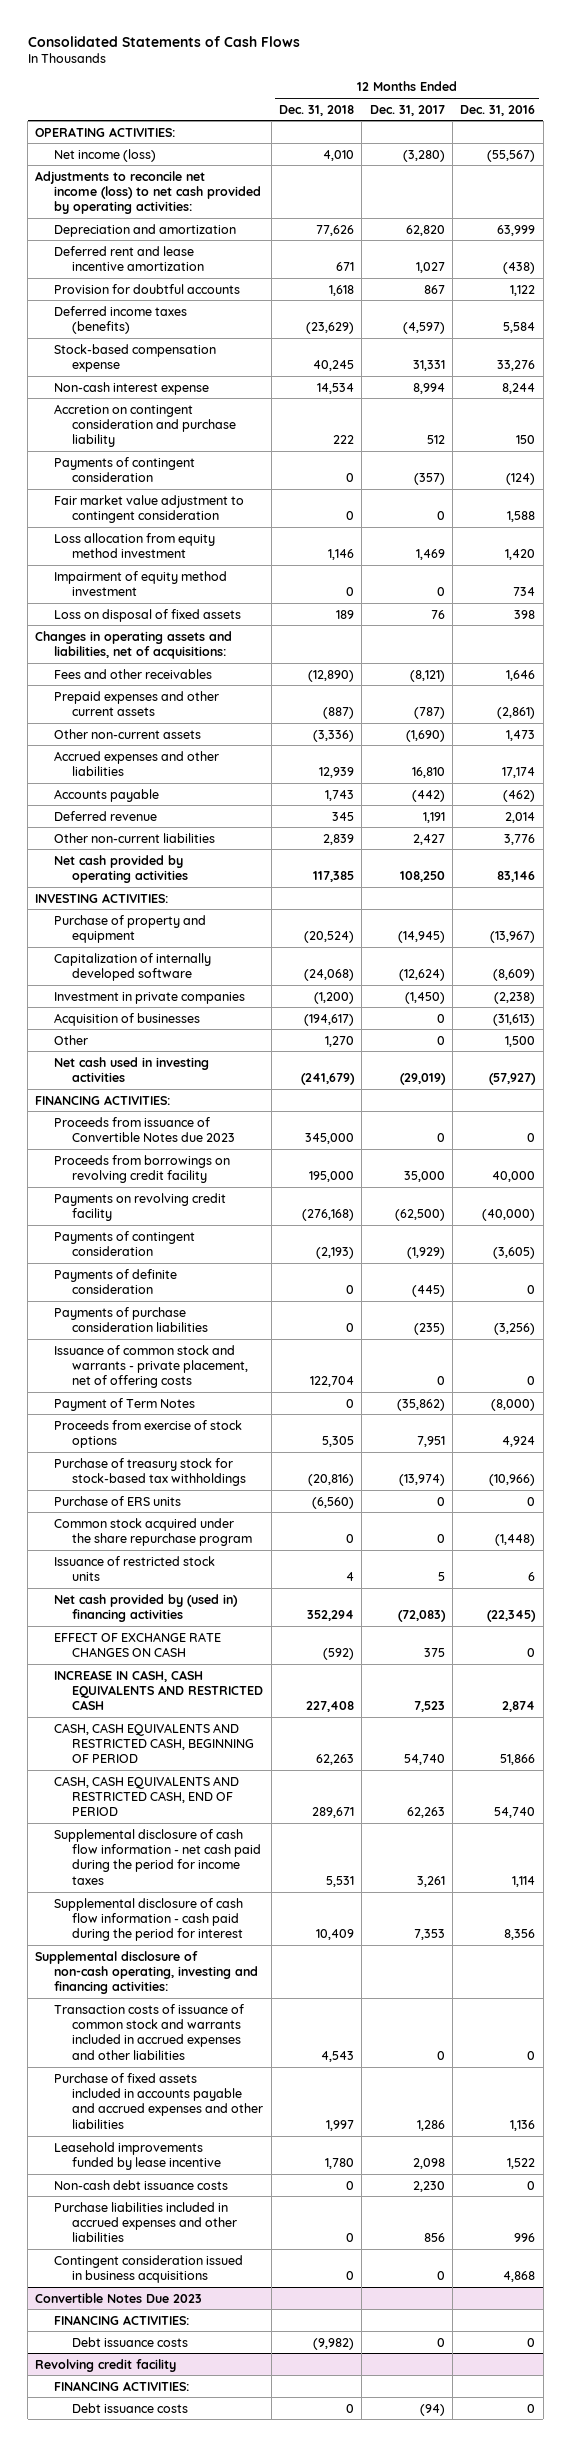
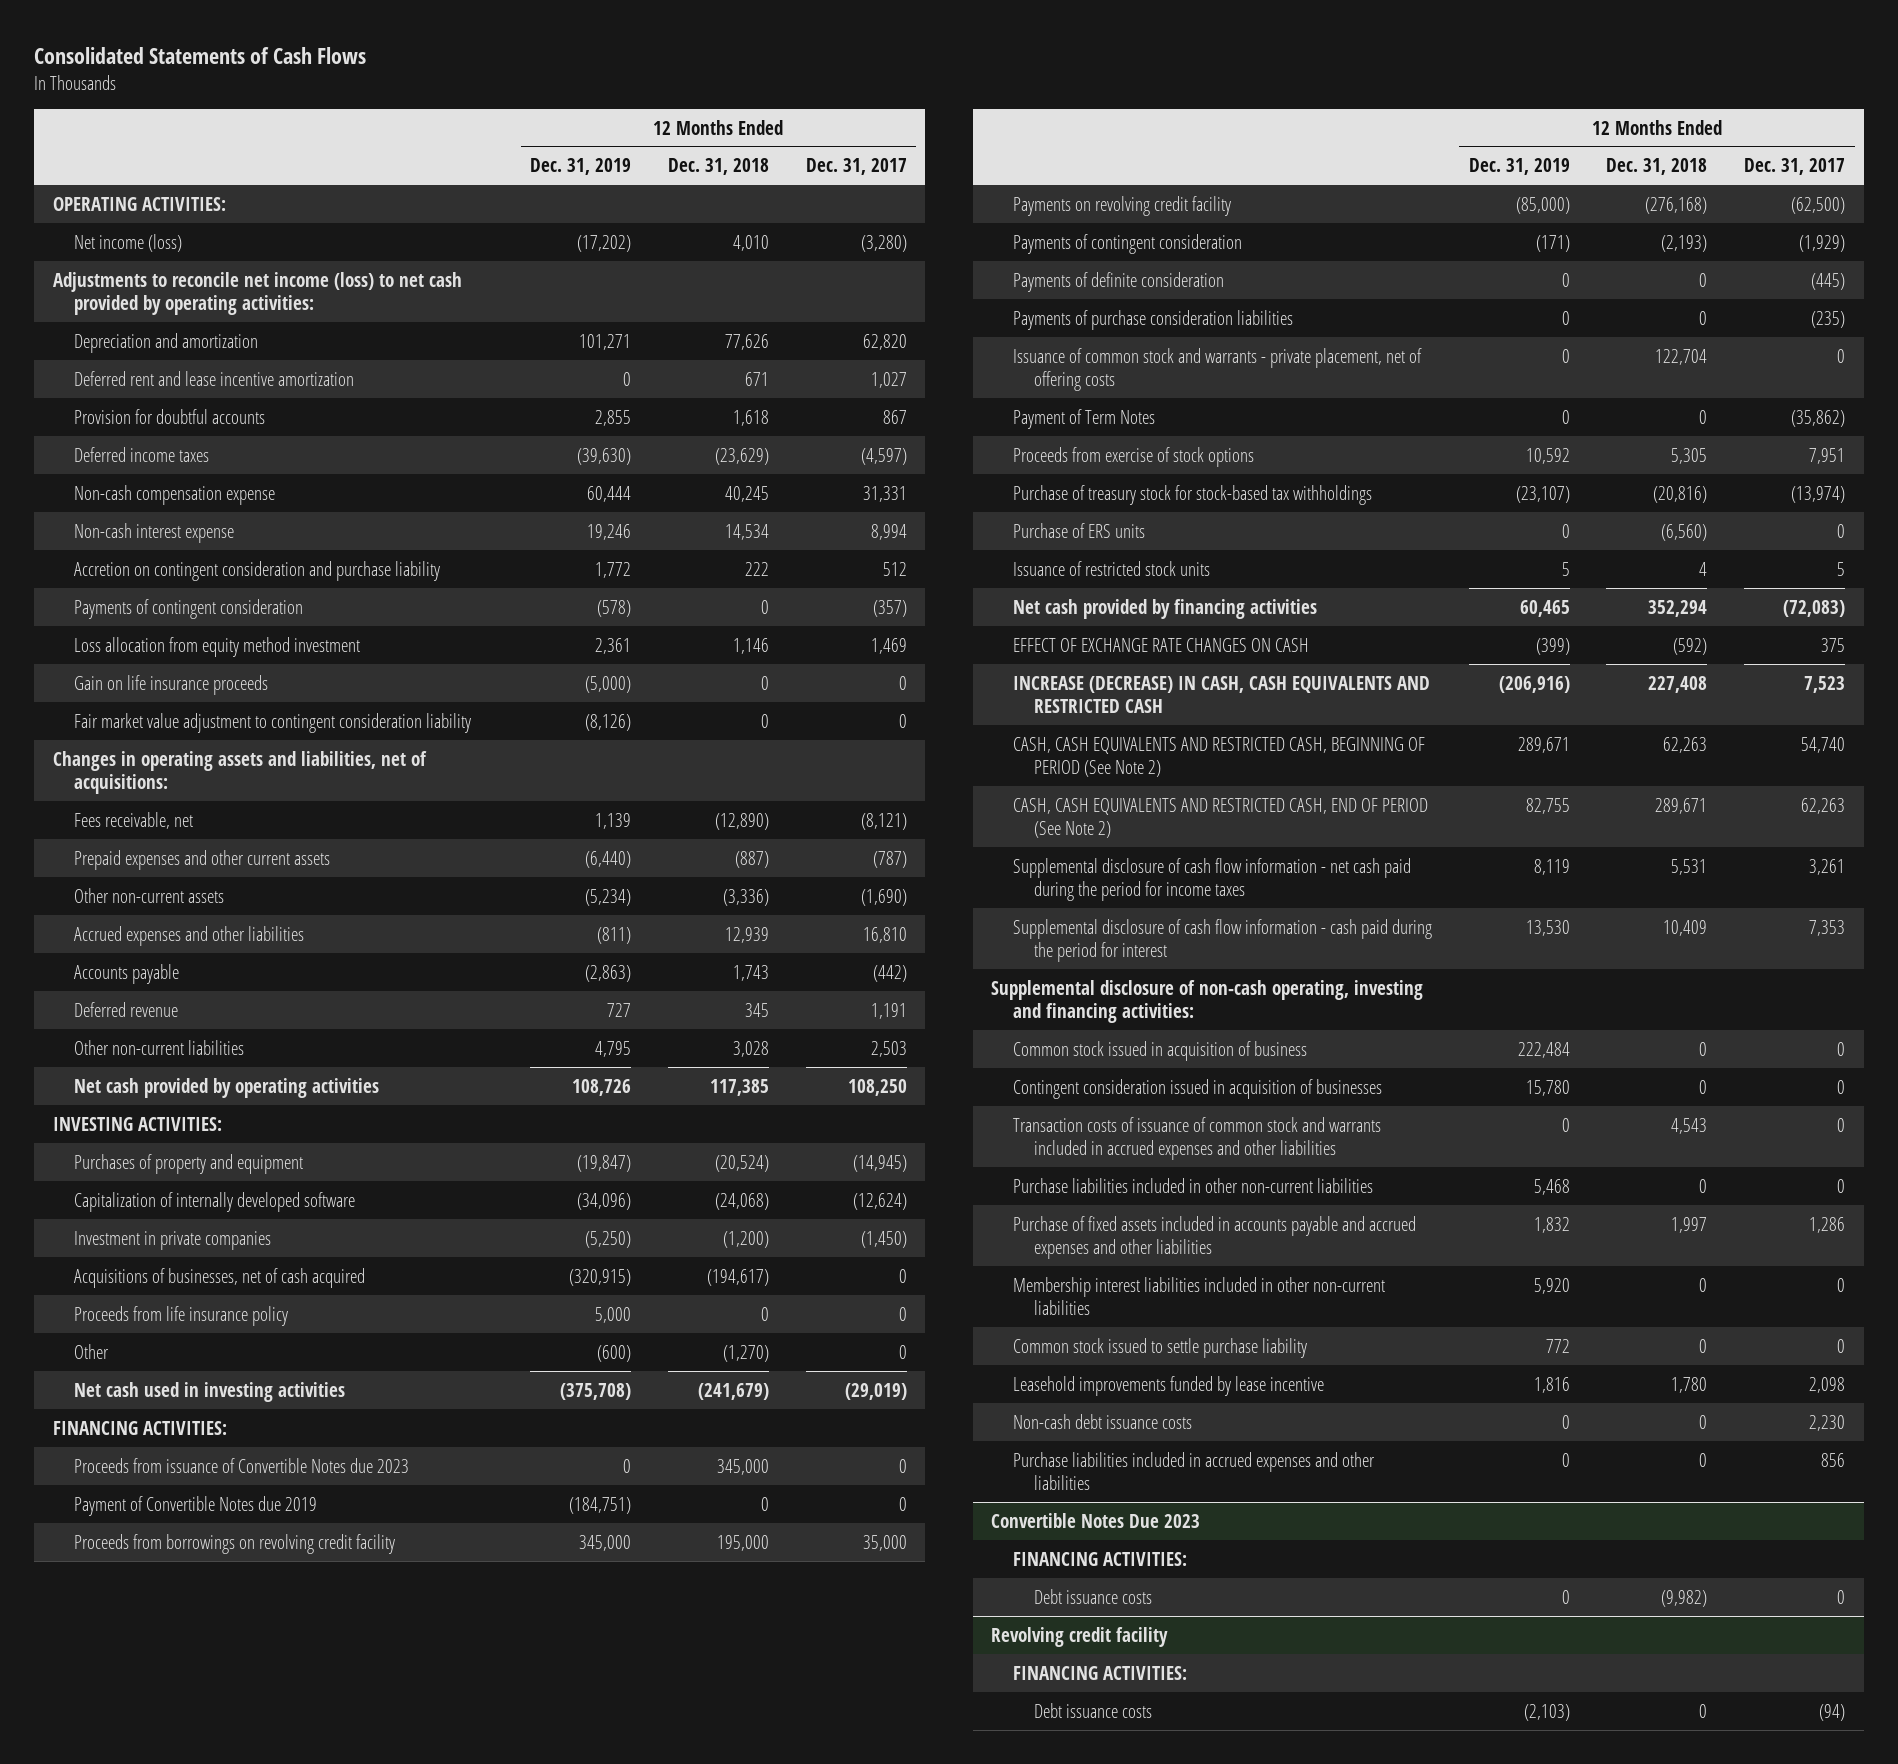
- | 12 Months Ended Dec. 31, 2018 | 12 Months Ended Dec. 31, 2017 | 12 Months Ended Dec. 31, 2016
+ | 12 Months Ended Dec. 31, 2019 | 12 Months Ended Dec. 31, 2018 | 12 Months Ended Dec. 31, 2017
- Deferred income taxes (benefits) | (23,629) | (4,597) | 5,584
- Stock-based compensation expense | 40,245 | 31,331 | 33,276
+ Deferred income taxes | (39,630) | (23,629) | (4,597)
+ Non-cash compensation expense | 60,444 | 40,245 | 31,331
- Fair market value adjustment to contingent consideration | 0 | 0 | 1,588
- Impairment of equity method investment | 0 | 0 | 734
- Loss on disposal of fixed assets | 189 | 76 | 398
+ Gain on life insurance proceeds | (5,000) | 0 | 0
+ Fair market value adjustment to contingent consideration liability | (8,126) | 0 | 0
- Fees and other receivables | (12,890) | (8,121) | 1,646
+ Fees receivable, net | 1,139 | (12,890) | (8,121)
- Other non-current liabilities | 2,839 | 2,427 | 3,776
+ Other non-current liabilities | 4,795 | 3,028 | 2,503
- Purchase of property and equipment | (20,524) | (14,945) | (13,967)
+ Purchases of property and equipment | (19,847) | (20,524) | (14,945)
- Acquisition of businesses | (194,617) | 0 | (31,613)
- Other | 1,270 | 0 | 1,500
+ Acquisitions of businesses, net of cash acquired | (320,915) | (194,617) | 0
+ Proceeds from life insurance policy | 5,000 | 0 | 0
+ Other | (600) | (1,270) | 0
+ Payment of Convertible Notes due 2019 | (184,751) | 0 | 0
- Common stock acquired under the share repurchase program | 0 | 0 | (1,448)
- Net cash provided by (used in) financing activities | 352,294 | (72,083) | (22,345)
+ Net cash provided by financing activities | 60,465 | 352,294 | (72,083)
- INCREASE IN CASH, CASH EQUIVALENTS AND RESTRICTED CASH | 227,408 | 7,523 | 2,874
- CASH, CASH EQUIVALENTS AND RESTRICTED CASH, BEGINNING OF PERIOD | 62,263 | 54,740 | 51,866
- CASH, CASH EQUIVALENTS AND RESTRICTED CASH, END OF PERIOD | 289,671 | 62,263 | 54,740
+ INCREASE (DECREASE) IN CASH, CASH EQUIVALENTS AND RESTRICTED CASH | (206,916) | 227,408 | 7,523
+ CASH, CASH EQUIVALENTS AND RESTRICTED CASH, BEGINNING OF PERIOD (See Note 2) | 289,671 | 62,263 | 54,740
+ CASH, CASH EQUIVALENTS AND RESTRICTED CASH, END OF PERIOD (See Note 2) | 82,755 | 289,671 | 62,263
+ Common stock issued in acquisition of business | 222,484 | 0 | 0
+ Contingent consideration issued in acquisition of businesses | 15,780 | 0 | 0
+ Purchase liabilities included in other non-current liabilities | 5,468 | 0 | 0
+ Membership interest liabilities included in other non-current liabilities | 5,920 | 0 | 0
+ Common stock issued to settle purchase liability | 772 | 0 | 0
- Contingent consideration issued in business acquisitions | 0 | 0 | 4,868

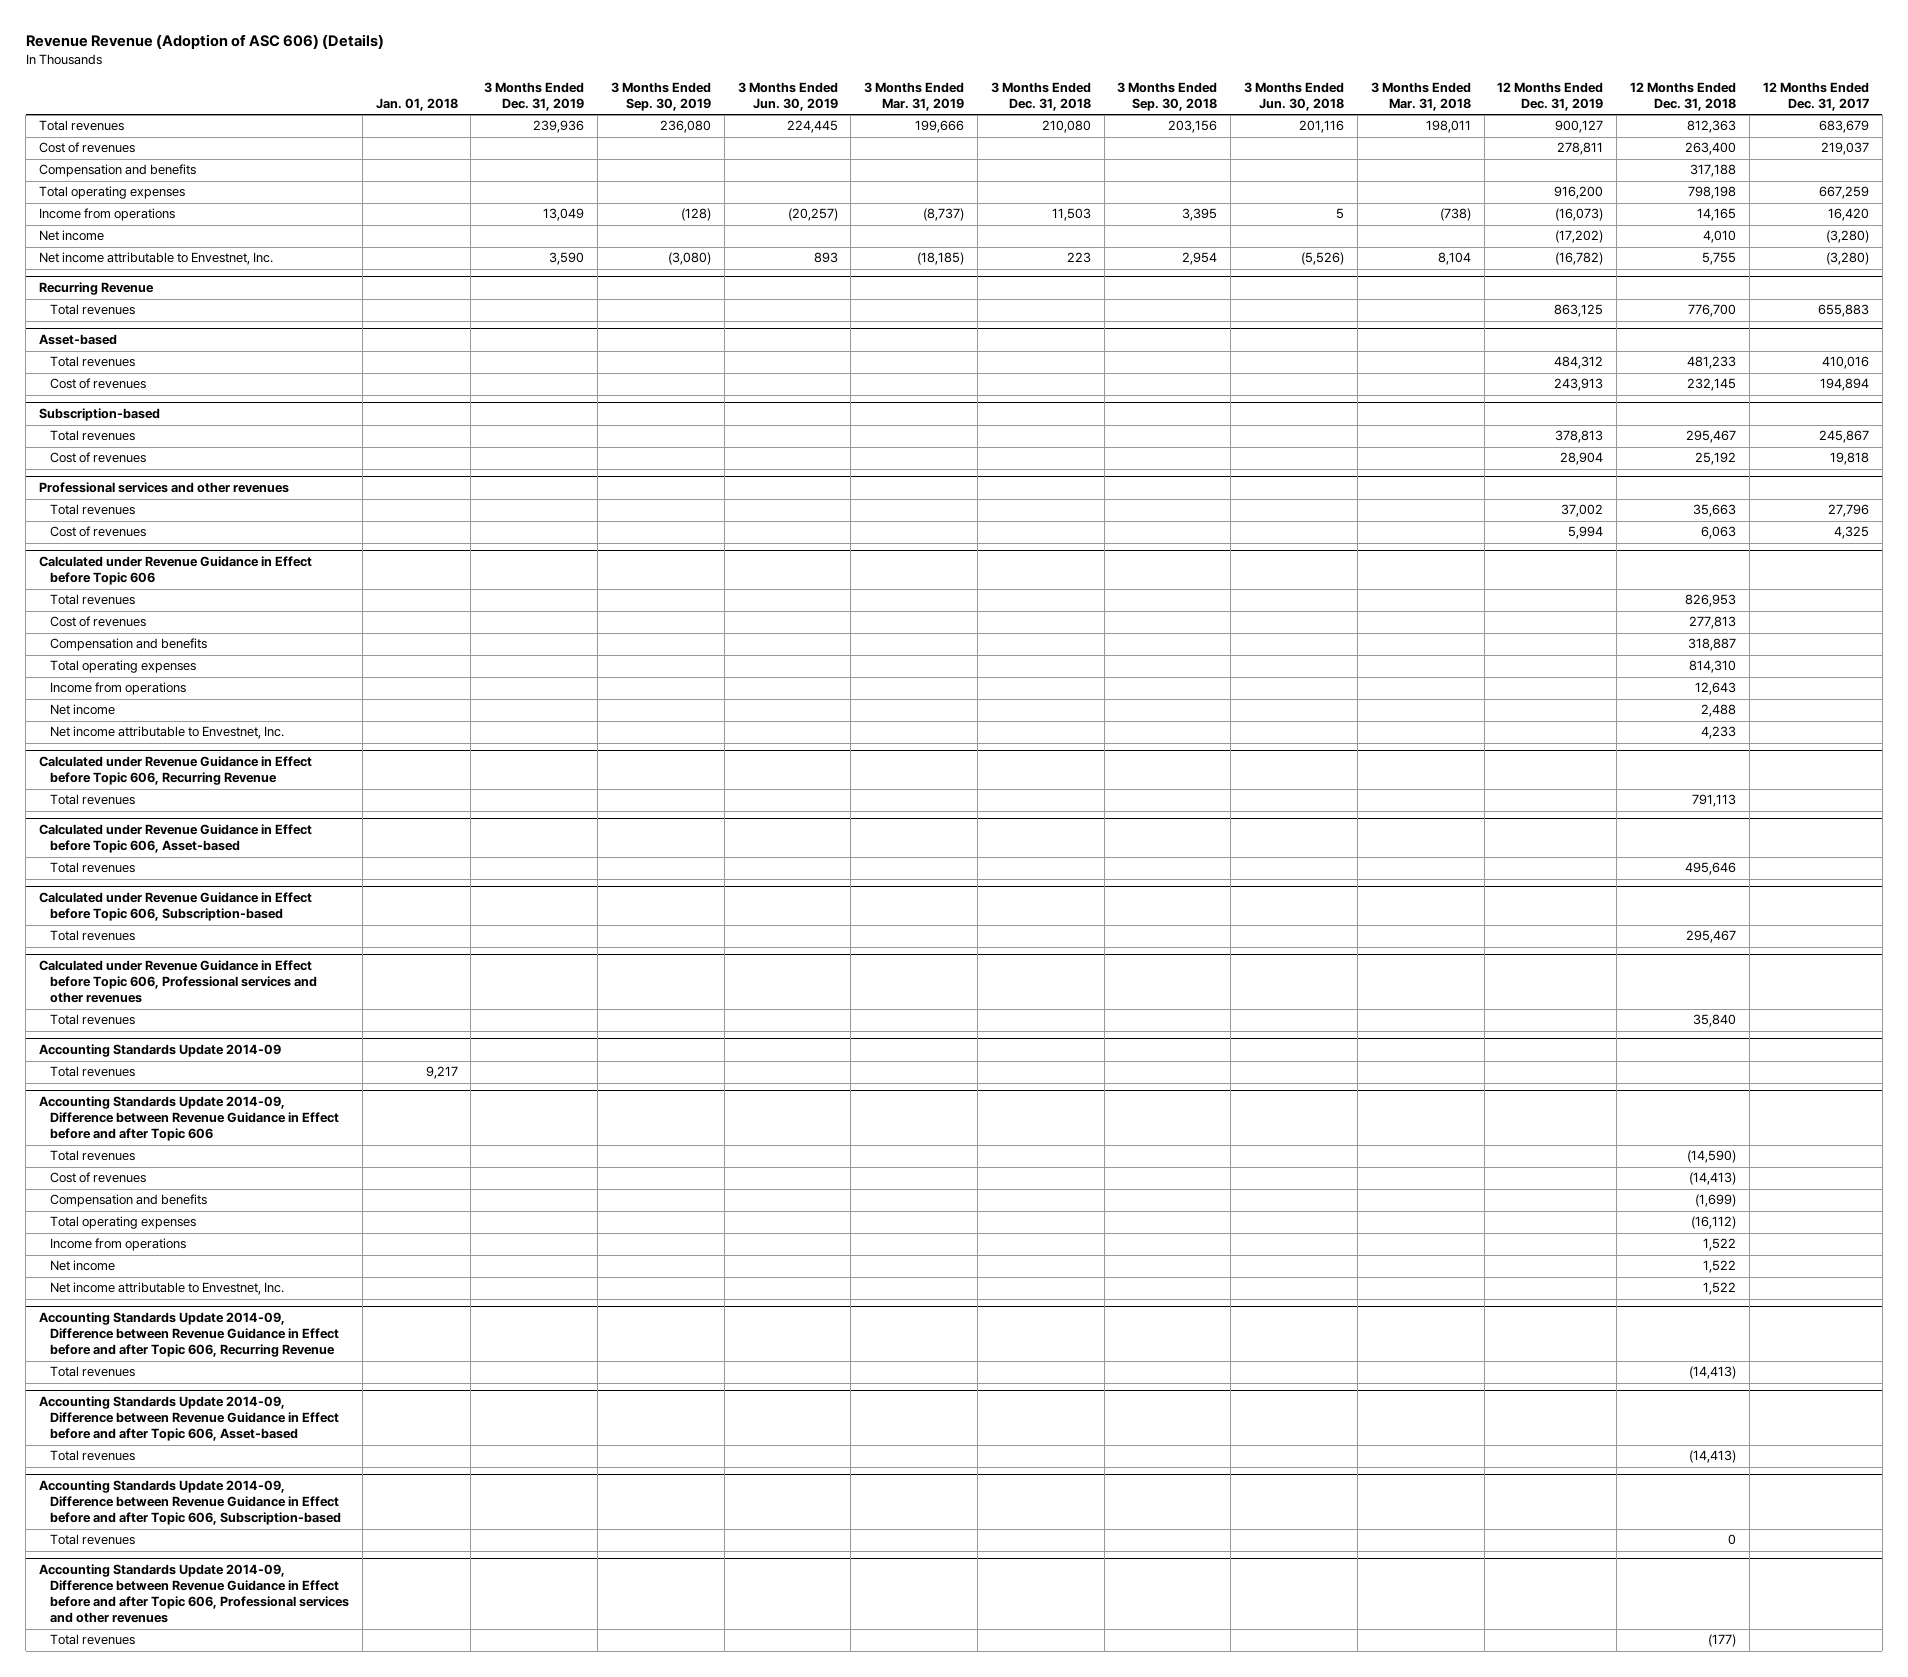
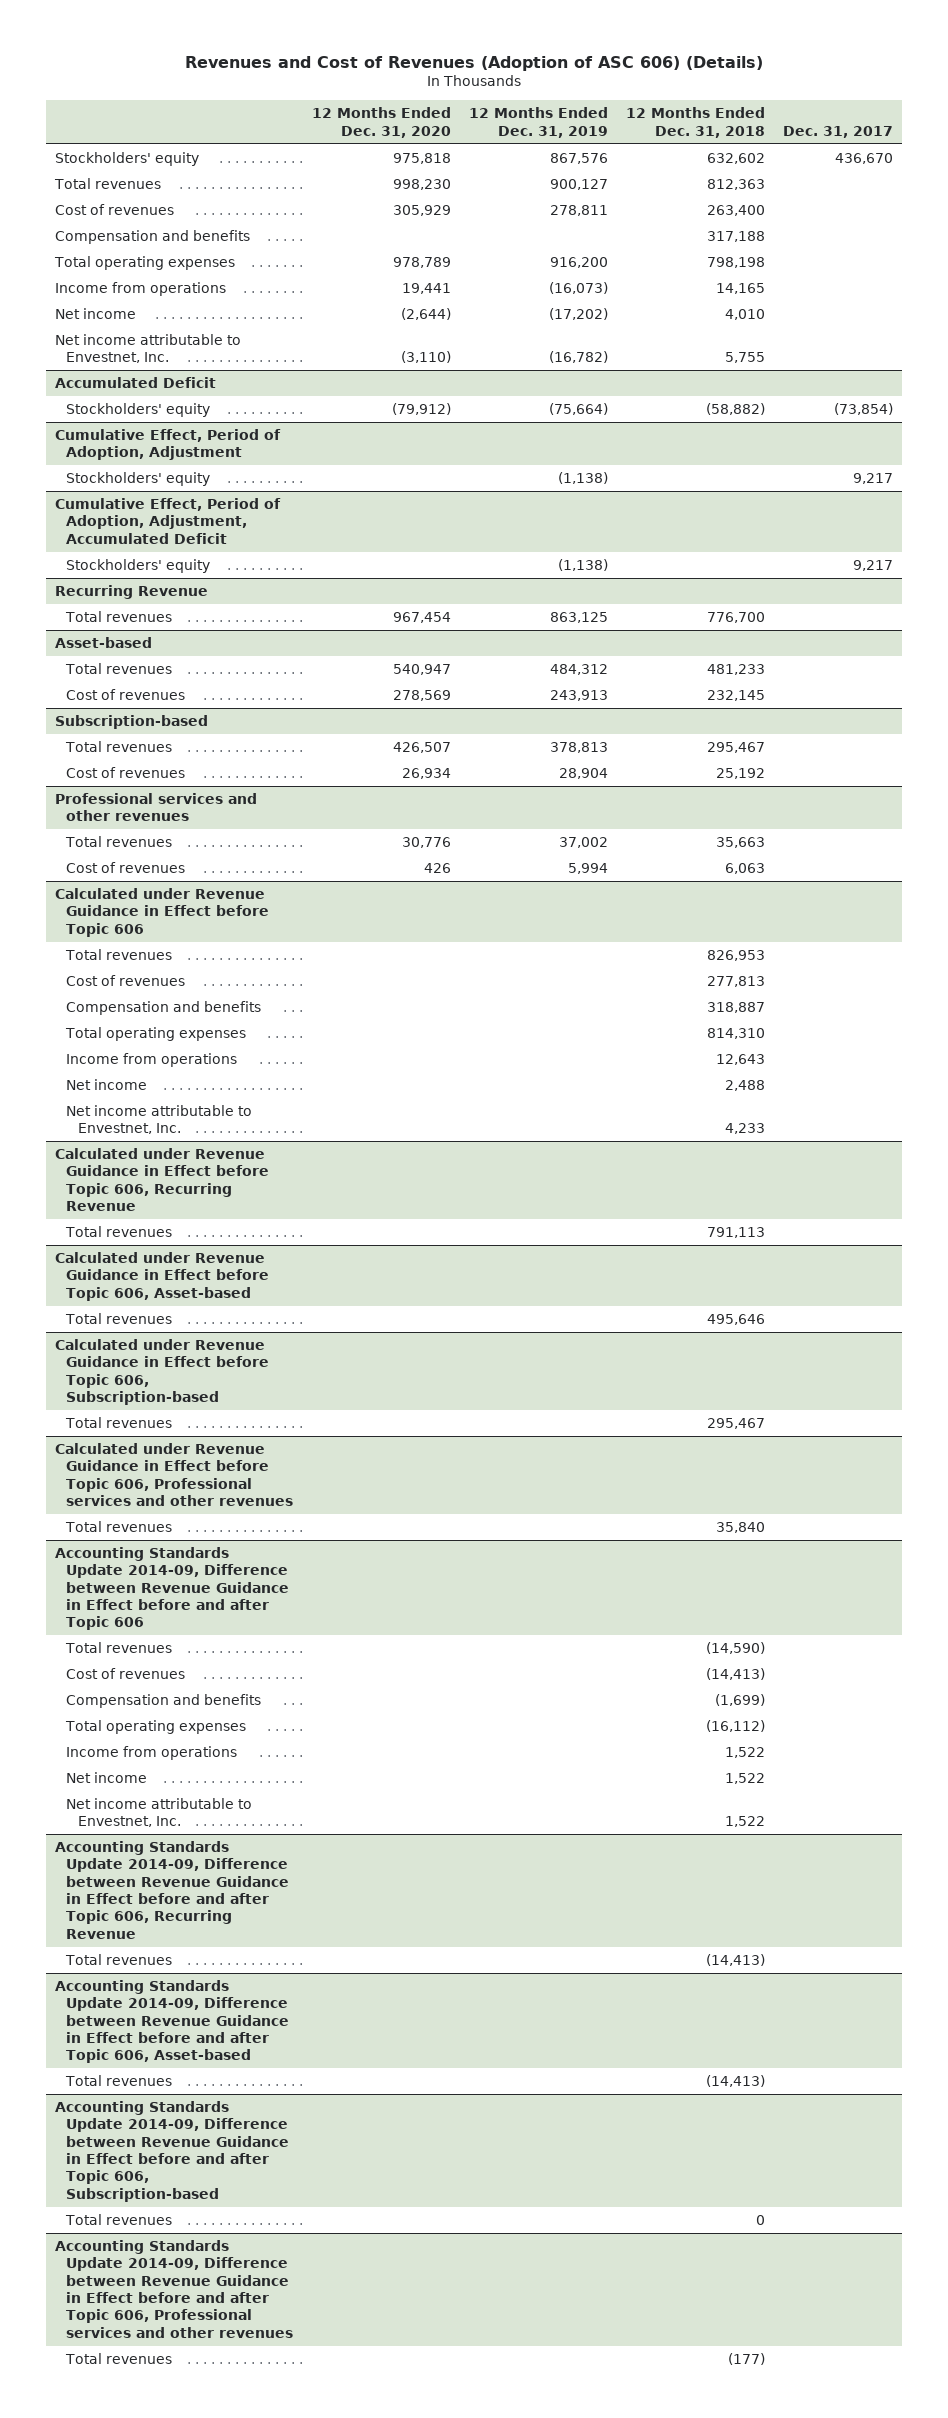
- Revenue Revenue (Adoption of ASC 606) (Details)
+ Revenues and Cost of Revenues (Adoption of ASC 606) (Details)
- | Jan. 01, 2018 | 3 Months Ended Dec. 31, 2019 | 3 Months Ended Sep. 30, 2019 | 3 Months Ended Jun. 30, 2019 | 3 Months Ended Mar. 31, 2019 | 3 Months Ended Dec. 31, 2018 | 3 Months Ended Sep. 30, 2018 | 3 Months Ended Jun. 30, 2018 | 3 Months Ended Mar. 31, 2018 | 12 Months Ended Dec. 31, 2019 | 12 Months Ended Dec. 31, 2018 | 12 Months Ended Dec. 31, 2017
+ | 12 Months Ended Dec. 31, 2020 | 12 Months Ended Dec. 31, 2019 | 12 Months Ended Dec. 31, 2018 | Dec. 31, 2017
+ Stockholders' equity | 975,818 | 867,576 | 632,602 | 436,670
+ Accumulated Deficit
+ Stockholders' equity | (79,912) | (75,664) | (58,882) | (73,854)
+ Cumulative Effect, Period of Adoption, Adjustment
+ Stockholders' equity | | (1,138) | | 9,217
+ Cumulative Effect, Period of Adoption, Adjustment, Accumulated Deficit
+ Stockholders' equity | | (1,138) | | 9,217
- Accounting Standards Update 2014-09
- Total revenues | 9,217 | | | | | | | | | | |

